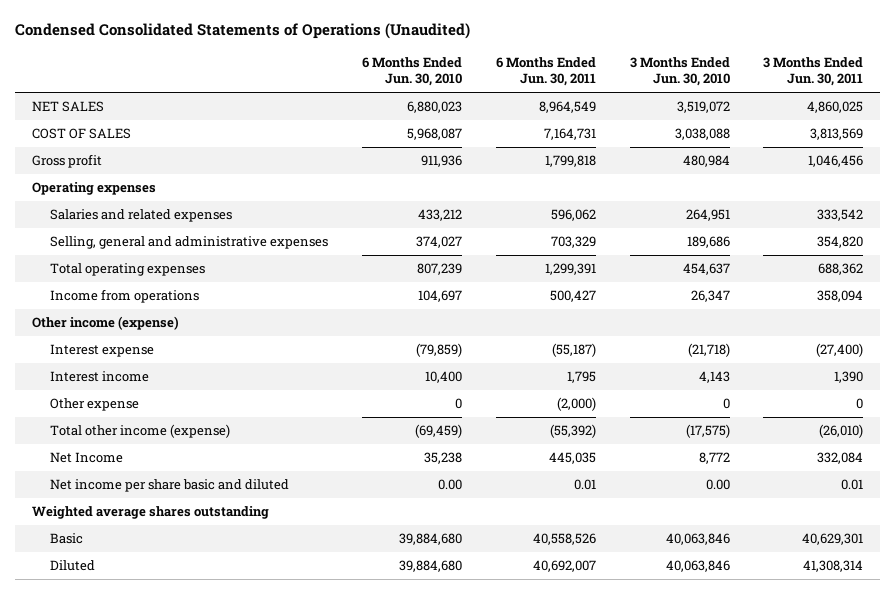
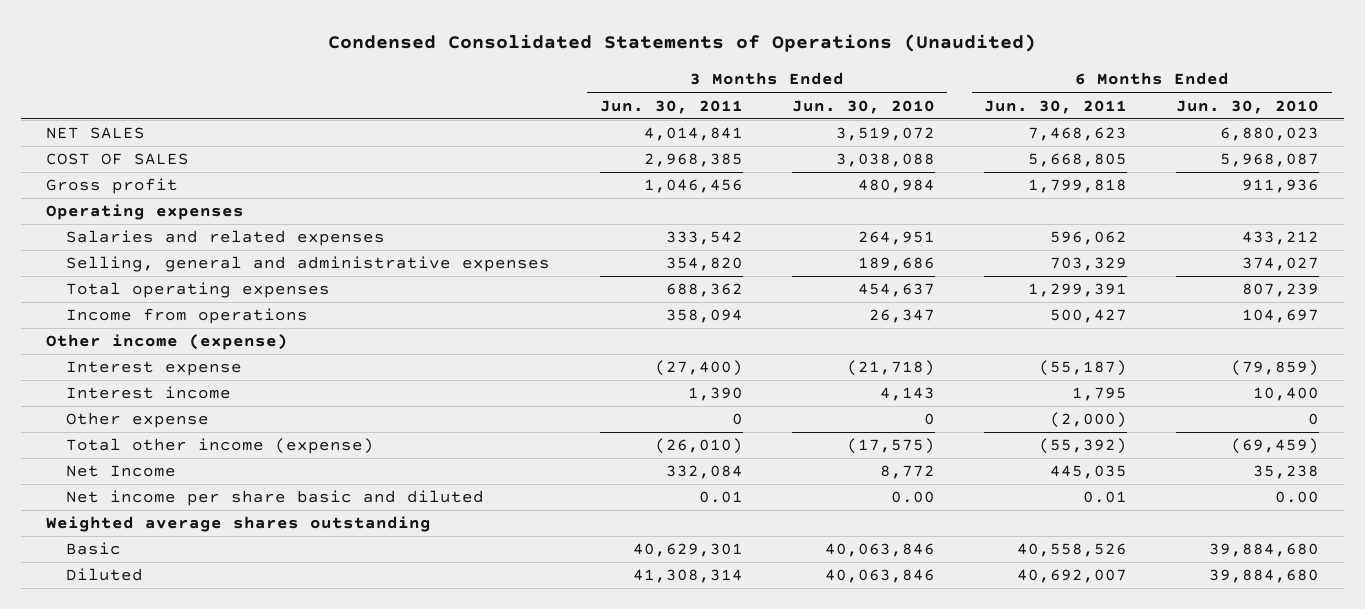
- | 6 Months Ended Jun. 30, 2010 | 6 Months Ended Jun. 30, 2011 | 3 Months Ended Jun. 30, 2010 | 3 Months Ended Jun. 30, 2011
+ | 3 Months Ended Jun. 30, 2011 | 3 Months Ended Jun. 30, 2010 | 6 Months Ended Jun. 30, 2011 | 6 Months Ended Jun. 30, 2010
- NET SALES | 6,880,023 | 8,964,549 | 3,519,072 | 4,860,025
- COST OF SALES | 5,968,087 | 7,164,731 | 3,038,088 | 3,813,569
+ NET SALES | 4,014,841 | 3,519,072 | 7,468,623 | 6,880,023
+ COST OF SALES | 2,968,385 | 3,038,088 | 5,668,805 | 5,968,087

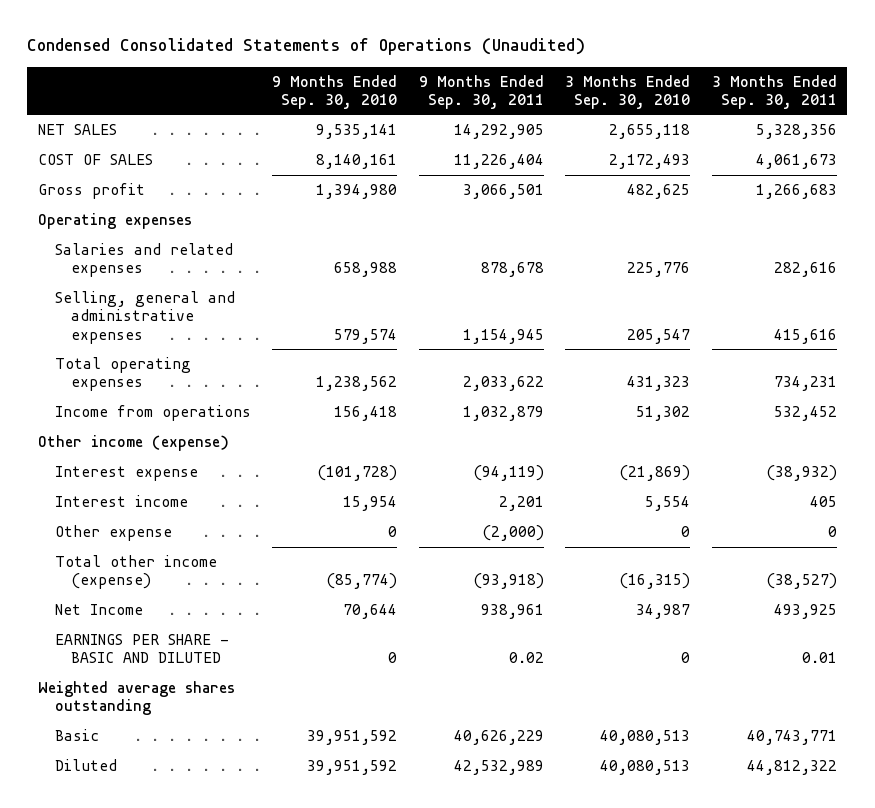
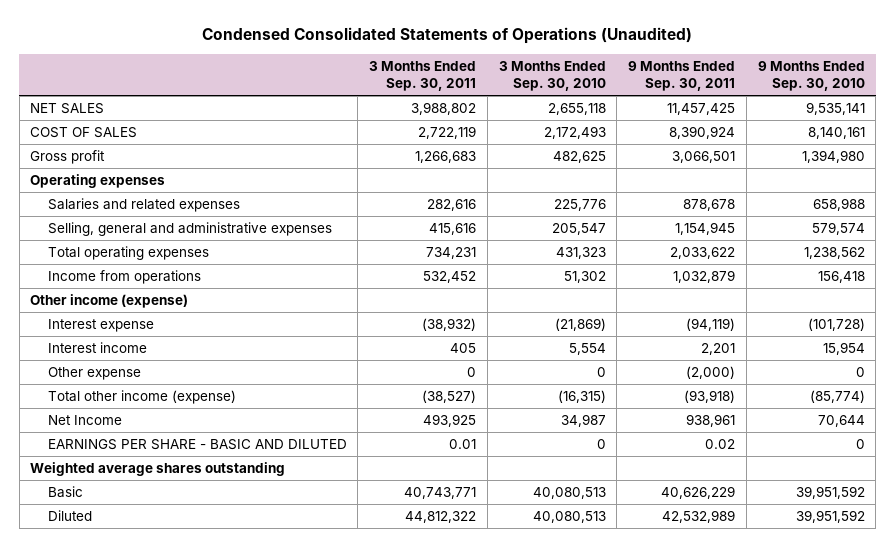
- | 9 Months Ended Sep. 30, 2010 | 9 Months Ended Sep. 30, 2011 | 3 Months Ended Sep. 30, 2010 | 3 Months Ended Sep. 30, 2011
+ | 3 Months Ended Sep. 30, 2011 | 3 Months Ended Sep. 30, 2010 | 9 Months Ended Sep. 30, 2011 | 9 Months Ended Sep. 30, 2010
- NET SALES | 9,535,141 | 14,292,905 | 2,655,118 | 5,328,356
- COST OF SALES | 8,140,161 | 11,226,404 | 2,172,493 | 4,061,673
+ NET SALES | 3,988,802 | 2,655,118 | 11,457,425 | 9,535,141
+ COST OF SALES | 2,722,119 | 2,172,493 | 8,390,924 | 8,140,161

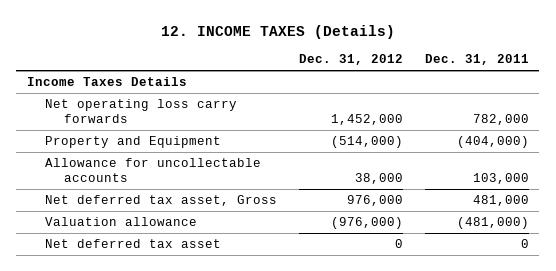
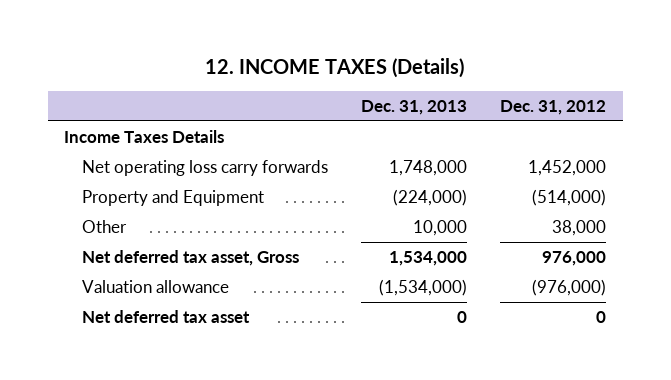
- | Dec. 31, 2012 | Dec. 31, 2011
+ | Dec. 31, 2013 | Dec. 31, 2012
- Allowance for uncollectable accounts | 38,000 | 103,000
+ Other | 10,000 | 38,000

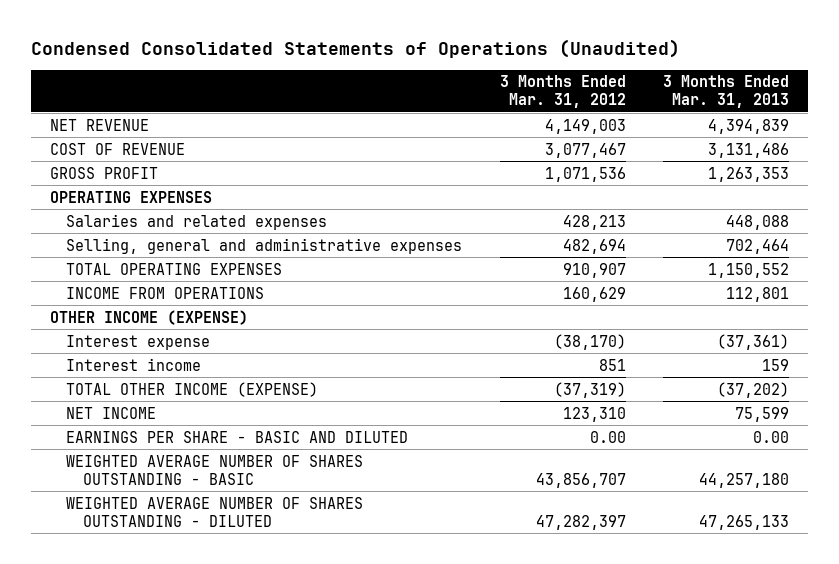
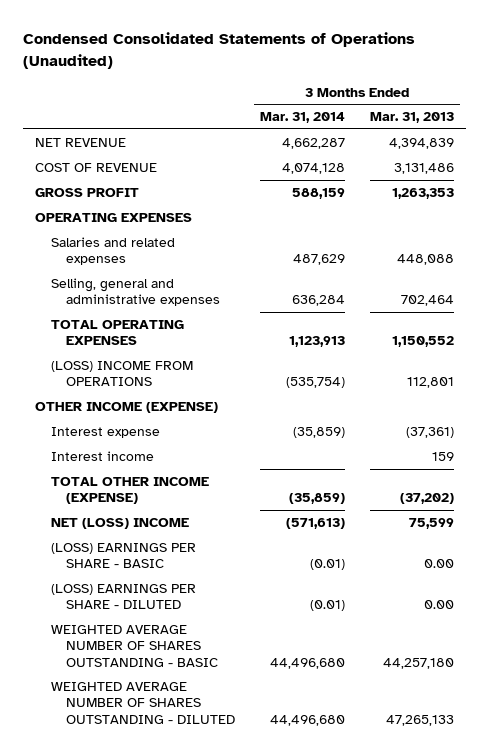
- | 3 Months Ended Mar. 31, 2012 | 3 Months Ended Mar. 31, 2013
+ | 3 Months Ended Mar. 31, 2014 | 3 Months Ended Mar. 31, 2013
- INCOME FROM OPERATIONS | 160,629 | 112,801
+ (LOSS) INCOME FROM OPERATIONS | (535,754) | 112,801
- NET INCOME | 123,310 | 75,599
- EARNINGS PER SHARE - BASIC AND DILUTED | 0.00 | 0.00
+ NET (LOSS) INCOME | (571,613) | 75,599
+ (LOSS) EARNINGS PER SHARE - BASIC | (0.01) | 0.00
+ (LOSS) EARNINGS PER SHARE - DILUTED | (0.01) | 0.00

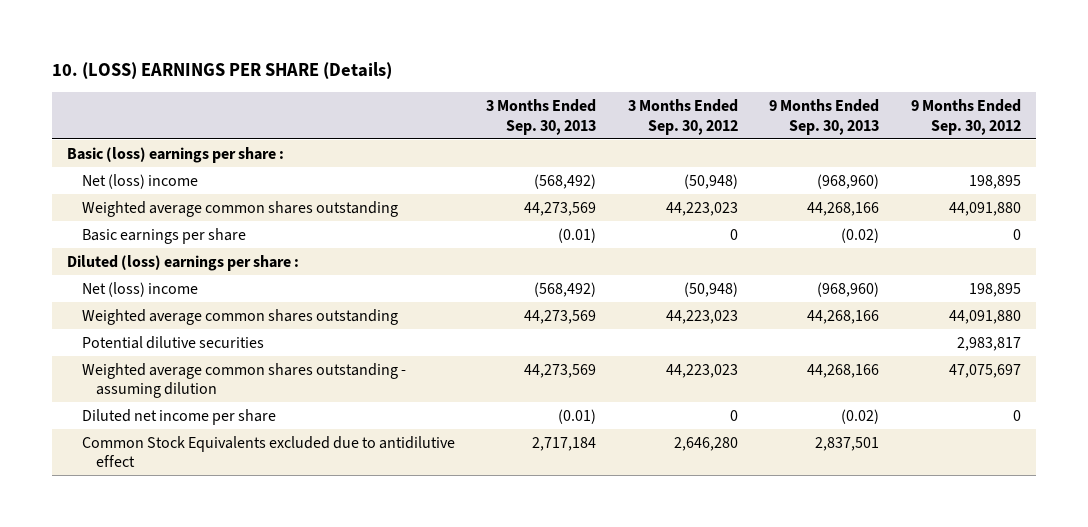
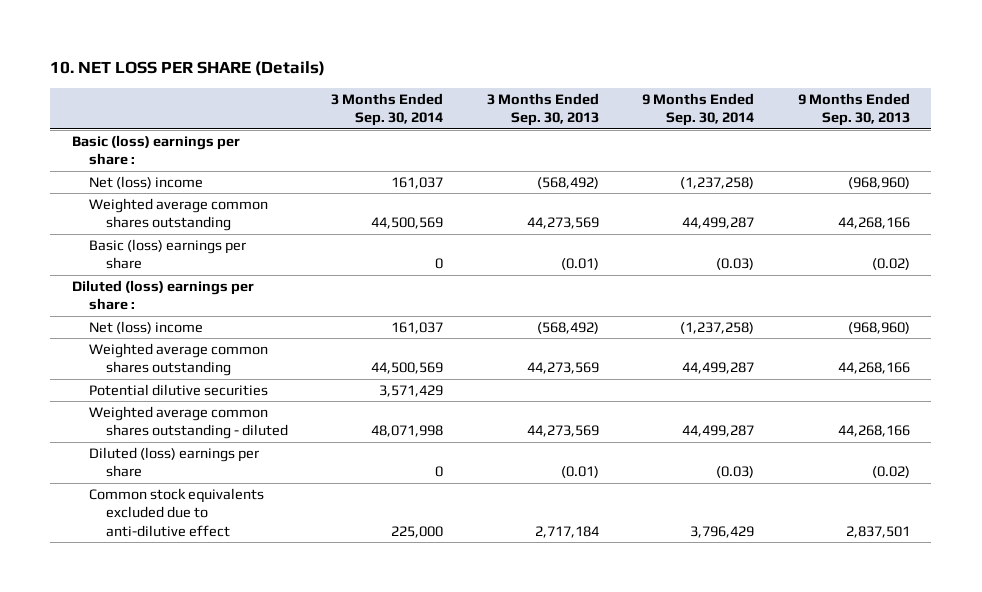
- 10. (LOSS) EARNINGS PER SHARE (Details)
+ 10. NET LOSS PER SHARE (Details)
- | 3 Months Ended Sep. 30, 2013 | 3 Months Ended Sep. 30, 2012 | 9 Months Ended Sep. 30, 2013 | 9 Months Ended Sep. 30, 2012
+ | 3 Months Ended Sep. 30, 2014 | 3 Months Ended Sep. 30, 2013 | 9 Months Ended Sep. 30, 2014 | 9 Months Ended Sep. 30, 2013
- Basic earnings per share | (0.01) | 0 | (0.02) | 0
+ Basic (loss) earnings per share | 0 | (0.01) | (0.03) | (0.02)
- Weighted average common shares outstanding - assuming dilution | 44,273,569 | 44,223,023 | 44,268,166 | 47,075,697
- Diluted net income per share | (0.01) | 0 | (0.02) | 0
- Common Stock Equivalents excluded due to antidilutive effect | 2,717,184 | 2,646,280 | 2,837,501 |
+ Weighted average common shares outstanding - diluted | 48,071,998 | 44,273,569 | 44,499,287 | 44,268,166
+ Diluted (loss) earnings per share | 0 | (0.01) | (0.03) | (0.02)
+ Common stock equivalents excluded due to anti-dilutive effect | 225,000 | 2,717,184 | 3,796,429 | 2,837,501

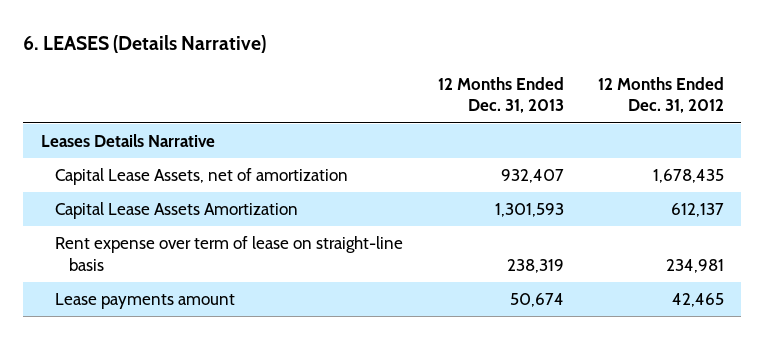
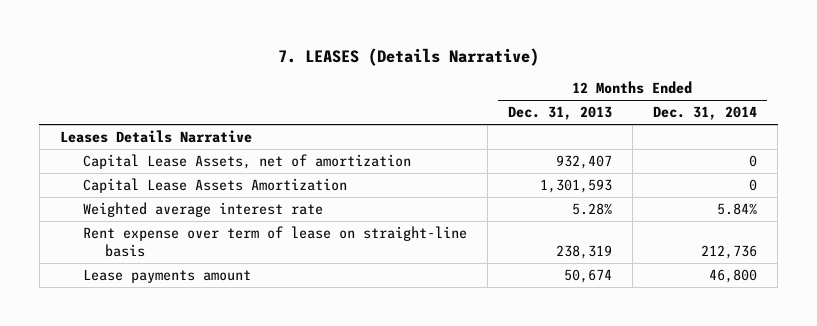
- 6. LEASES (Details Narrative)
+ 7. LEASES (Details Narrative)
- | 12 Months Ended Dec. 31, 2013 | 12 Months Ended Dec. 31, 2012
+ | 12 Months Ended Dec. 31, 2013 | 12 Months Ended Dec. 31, 2014
+ Weighted average interest rate | 5.28% | 5.84%

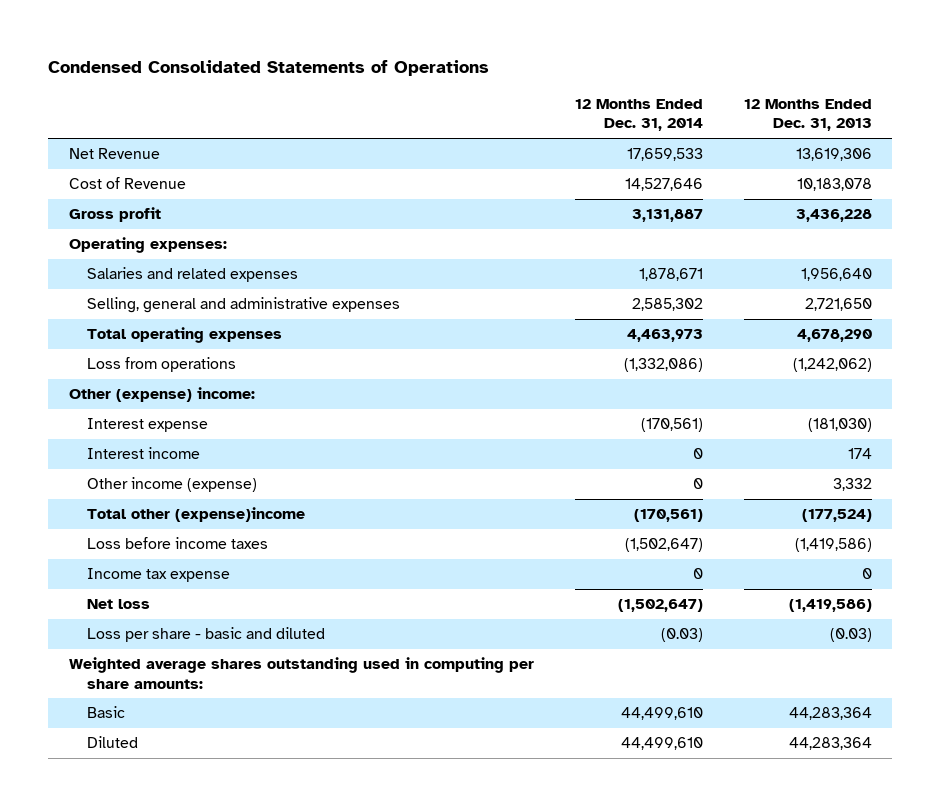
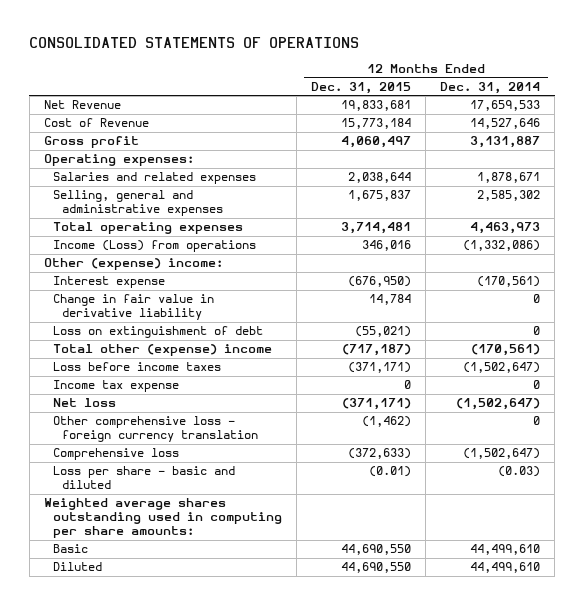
- Condensed Consolidated Statements of Operations
+ CONSOLIDATED STATEMENTS OF OPERATIONS
- | 12 Months Ended Dec. 31, 2014 | 12 Months Ended Dec. 31, 2013
+ | 12 Months Ended Dec. 31, 2015 | 12 Months Ended Dec. 31, 2014
- Loss from operations | (1,332,086) | (1,242,062)
+ Income (Loss) from operations | 346,016 | (1,332,086)
- Interest income | 0 | 174
- Other income (expense) | 0 | 3,332
- Total other (expense)income | (170,561) | (177,524)
+ Change in fair value in derivative liability | 14,784 | 0
+ Loss on extinguishment of debt | (55,021) | 0
+ Total other (expense) income | (717,187) | (170,561)
+ Other comprehensive loss - foreign currency translation | (1,462) | 0
+ Comprehensive loss | (372,633) | (1,502,647)

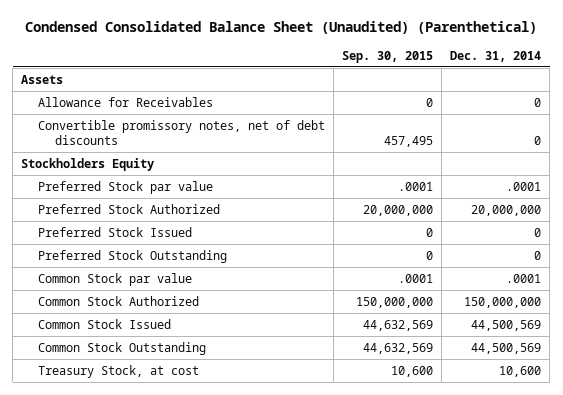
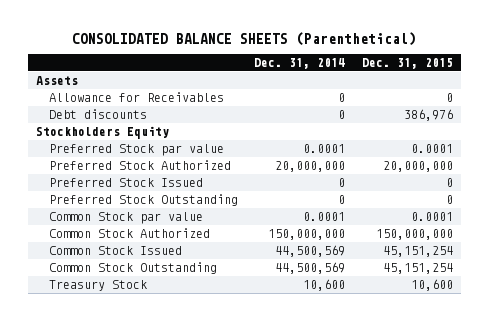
- Condensed Consolidated Balance Sheet (Unaudited) (Parenthetical)
+ CONSOLIDATED BALANCE SHEETS (Parenthetical)
- | Sep. 30, 2015 | Dec. 31, 2014
+ | Dec. 31, 2014 | Dec. 31, 2015
- Convertible promissory notes, net of debt discounts | 457,495 | 0
+ Debt discounts | 0 | 386,976
- Preferred Stock par value | .0001 | .0001
+ Preferred Stock par value | 0.0001 | 0.0001
- Common Stock par value | .0001 | .0001
+ Common Stock par value | 0.0001 | 0.0001
- Treasury Stock, at cost | 10,600 | 10,600
+ Treasury Stock | 10,600 | 10,600

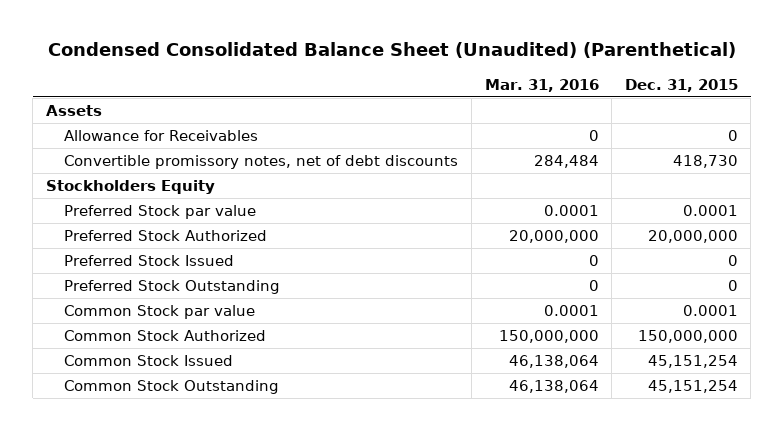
- CONSOLIDATED BALANCE SHEETS (Parenthetical)
+ Condensed Consolidated Balance Sheet (Unaudited) (Parenthetical)
- | Dec. 31, 2014 | Dec. 31, 2015
+ | Mar. 31, 2016 | Dec. 31, 2015
- Debt discounts | 0 | 386,976
+ Convertible promissory notes, net of debt discounts | 284,484 | 418,730
- Treasury Stock | 10,600 | 10,600

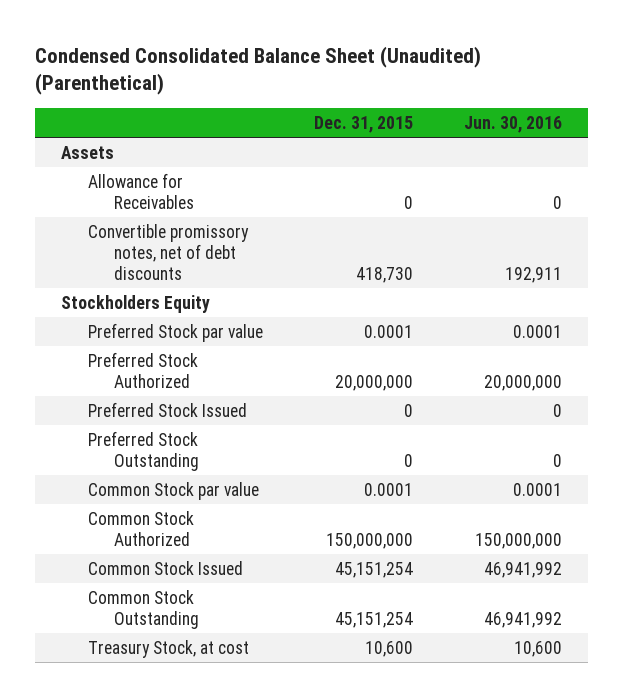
- | Mar. 31, 2016 | Dec. 31, 2015
+ | Dec. 31, 2015 | Jun. 30, 2016
+ Treasury Stock, at cost | 10,600 | 10,600

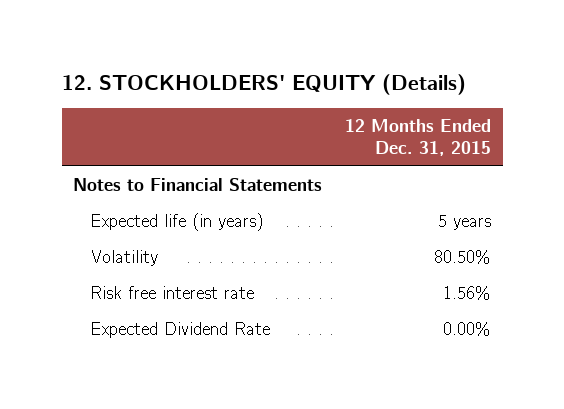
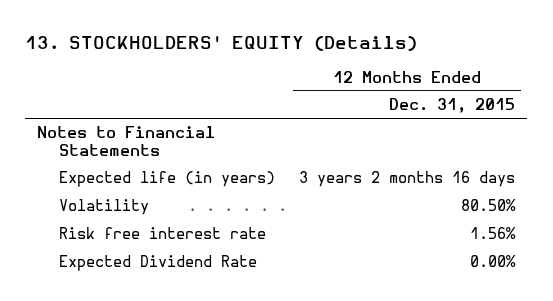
- 12. STOCKHOLDERS' EQUITY (Details)
+ 13. STOCKHOLDERS' EQUITY (Details)
- Expected life (in years) | 5 years
+ Expected life (in years) | 3 years 2 months 16 days

